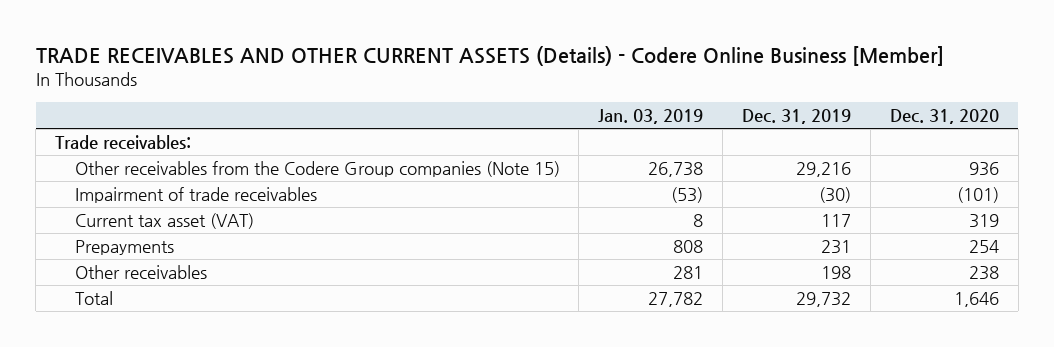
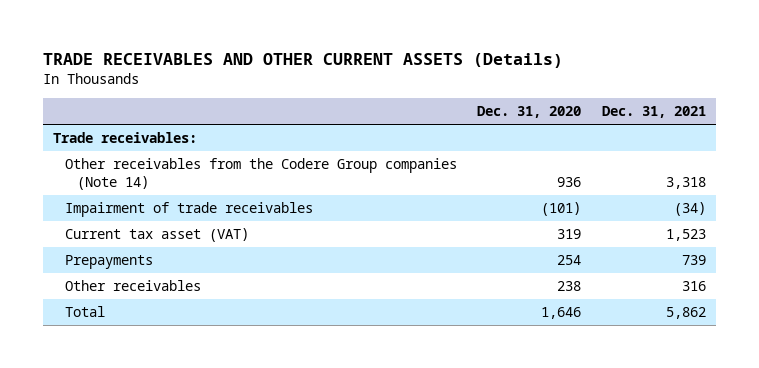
- TRADE RECEIVABLES AND OTHER CURRENT ASSETS (Details) - Codere Online Business [Member]
+ TRADE RECEIVABLES AND OTHER CURRENT ASSETS (Details)
- | Jan. 03, 2019 | Dec. 31, 2019 | Dec. 31, 2020
+ | Dec. 31, 2020 | Dec. 31, 2021
- Other receivables from the Codere Group companies (Note 15) | 26,738 | 29,216 | 936
+ Other receivables from the Codere Group companies (Note 14) | 936 | 3,318

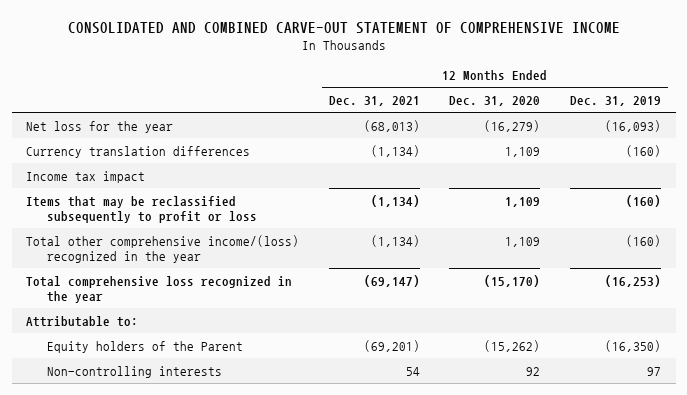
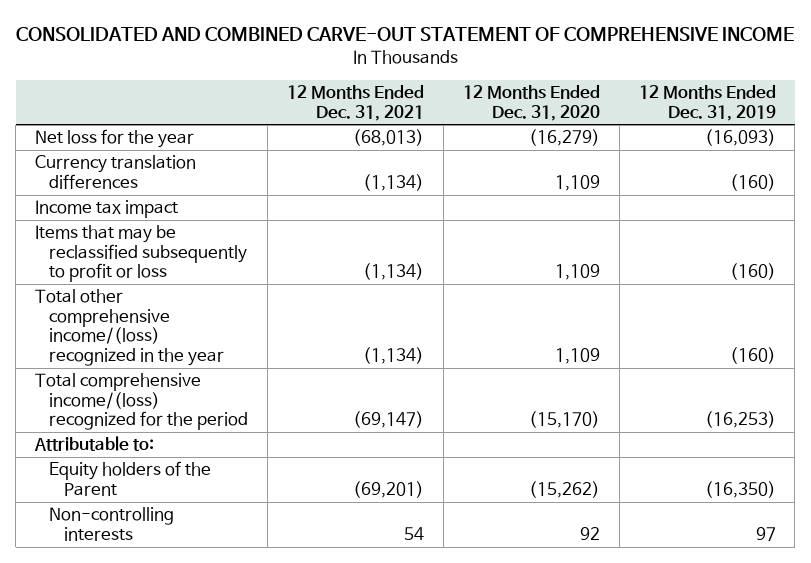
- Total comprehensive loss recognized in the year | (69,147) | (15,170) | (16,253)
+ Total comprehensive income/(loss) recognized for the period | (69,147) | (15,170) | (16,253)

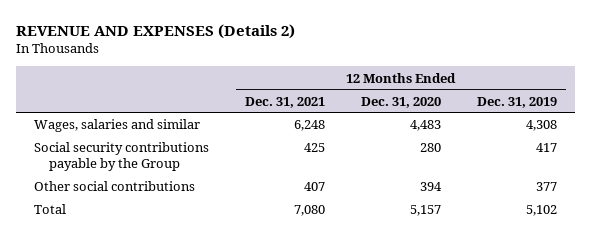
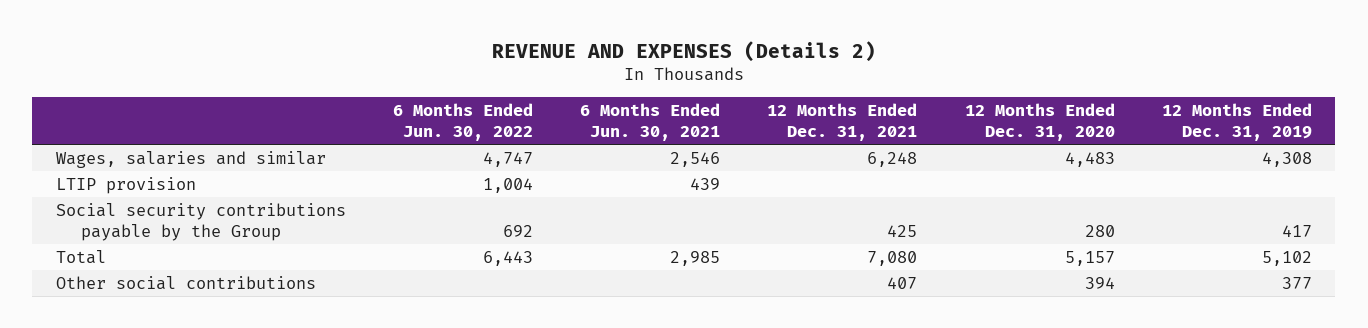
- | 12 Months Ended Dec. 31, 2021 | 12 Months Ended Dec. 31, 2020 | 12 Months Ended Dec. 31, 2019
+ | 6 Months Ended Jun. 30, 2022 | 6 Months Ended Jun. 30, 2021 | 12 Months Ended Dec. 31, 2021 | 12 Months Ended Dec. 31, 2020 | 12 Months Ended Dec. 31, 2019
+ LTIP provision | 1,004 | 439 | | |
moved down: Other social contributions | | | 407 | 394 | 377

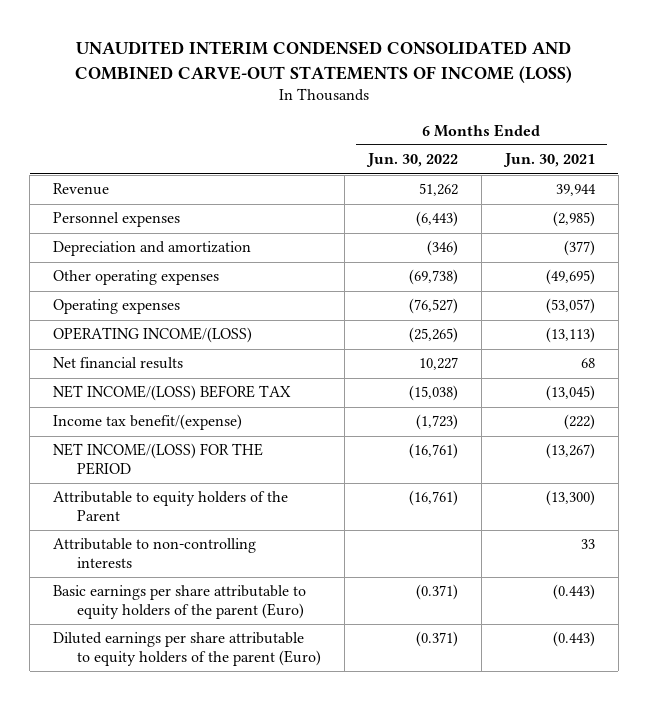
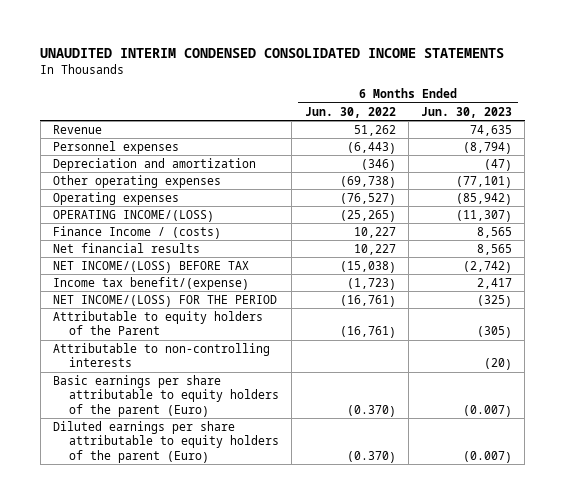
- UNAUDITED INTERIM CONDENSED CONSOLIDATED AND COMBINED CARVE-OUT STATEMENTS OF INCOME (LOSS)
+ UNAUDITED INTERIM CONDENSED CONSOLIDATED INCOME STATEMENTS
- | 6 Months Ended Jun. 30, 2022 | 6 Months Ended Jun. 30, 2021
+ | 6 Months Ended Jun. 30, 2022 | 6 Months Ended Jun. 30, 2023
+ Finance Income / (costs) | 10,227 | 8,565
- Basic earnings per share attributable to equity holders of the parent (Euro) | (0.371) | (0.443)
- Diluted earnings per share attributable to equity holders of the parent (Euro) | (0.371) | (0.443)
+ Basic earnings per share attributable to equity holders of the parent (Euro) | (0.370) | (0.007)
+ Diluted earnings per share attributable to equity holders of the parent (Euro) | (0.370) | (0.007)

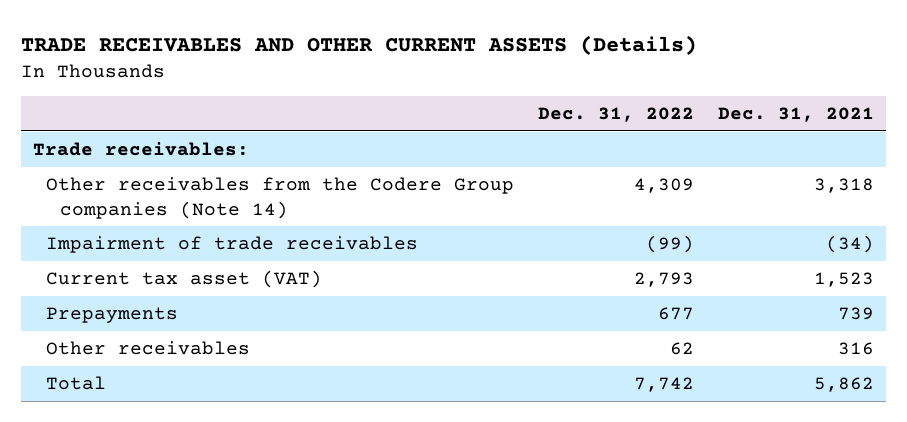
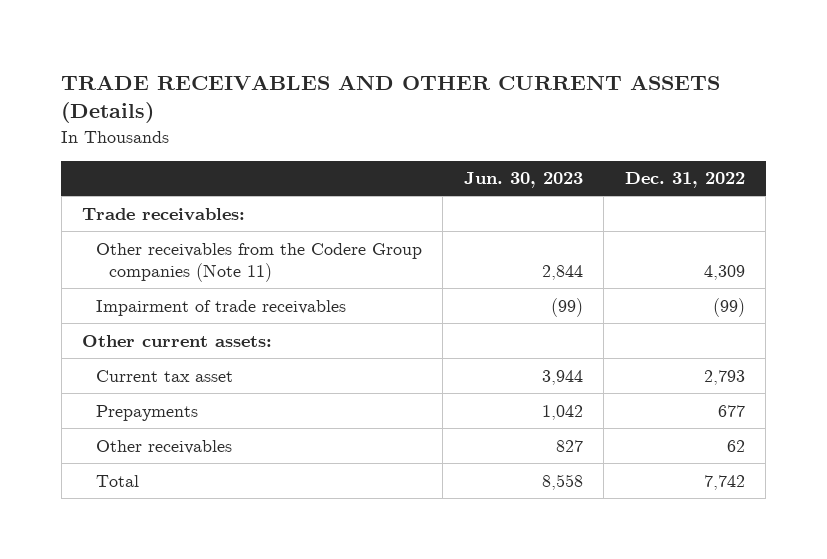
- | Dec. 31, 2022 | Dec. 31, 2021
+ | Jun. 30, 2023 | Dec. 31, 2022
- Other receivables from the Codere Group companies (Note 14) | 4,309 | 3,318
+ Other receivables from the Codere Group companies (Note 11) | 2,844 | 4,309
- Current tax asset (VAT) | 2,793 | 1,523
+ Other current assets:
+ Current tax asset | 3,944 | 2,793

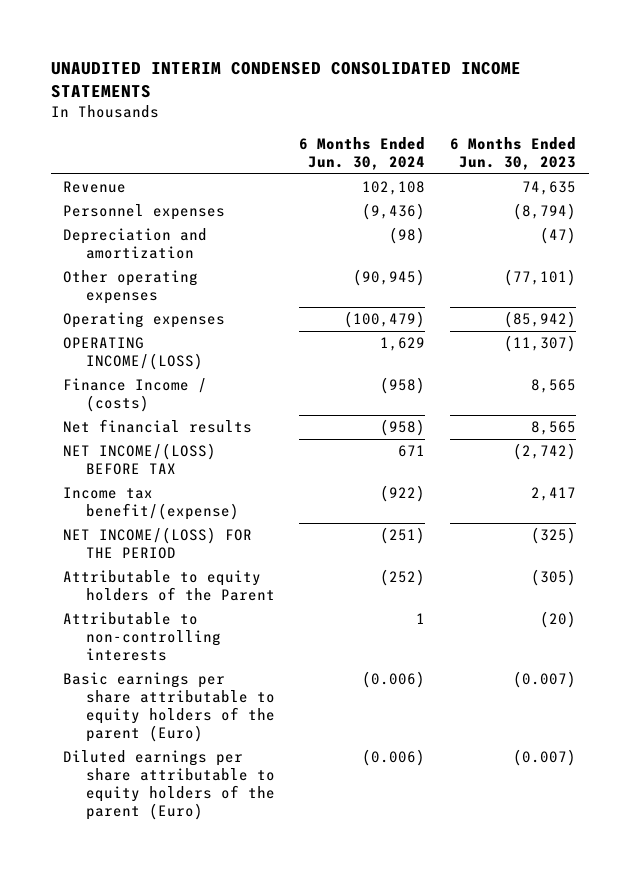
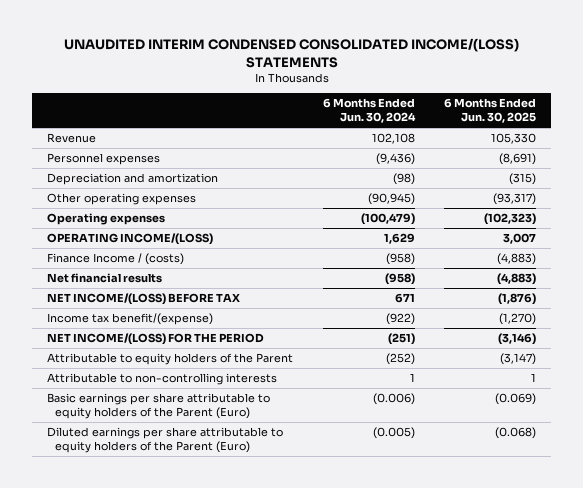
- UNAUDITED INTERIM CONDENSED CONSOLIDATED INCOME STATEMENTS
+ UNAUDITED INTERIM CONDENSED CONSOLIDATED INCOME/(LOSS) STATEMENTS
- | 6 Months Ended Jun. 30, 2024 | 6 Months Ended Jun. 30, 2023
+ | 6 Months Ended Jun. 30, 2024 | 6 Months Ended Jun. 30, 2025
- Basic earnings per share attributable to equity holders of the parent (Euro) | (0.006) | (0.007)
- Diluted earnings per share attributable to equity holders of the parent (Euro) | (0.006) | (0.007)
+ Basic earnings per share attributable to equity holders of the Parent (Euro) | (0.006) | (0.069)
+ Diluted earnings per share attributable to equity holders of the Parent (Euro) | (0.005) | (0.068)

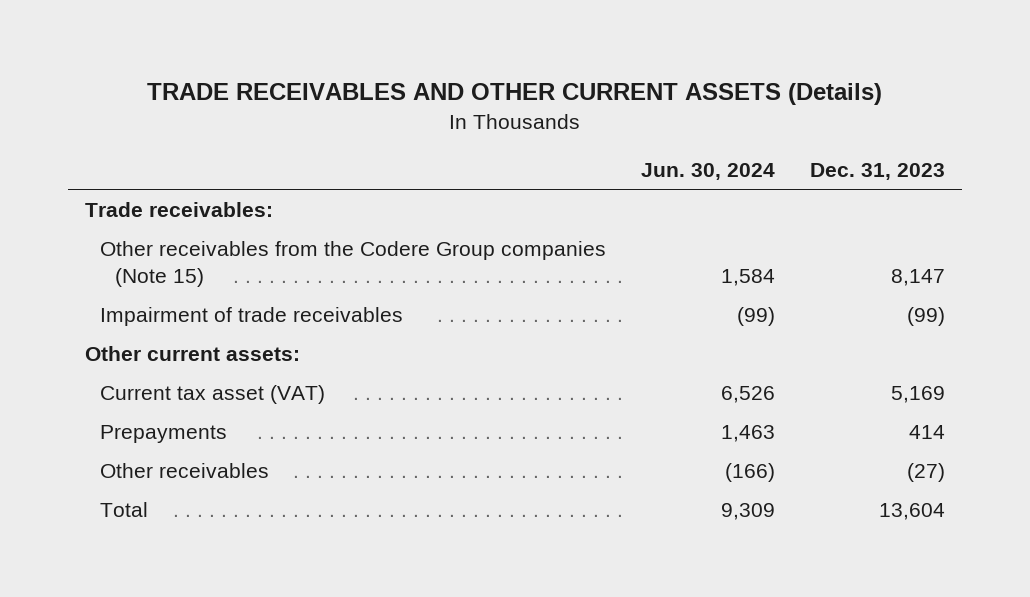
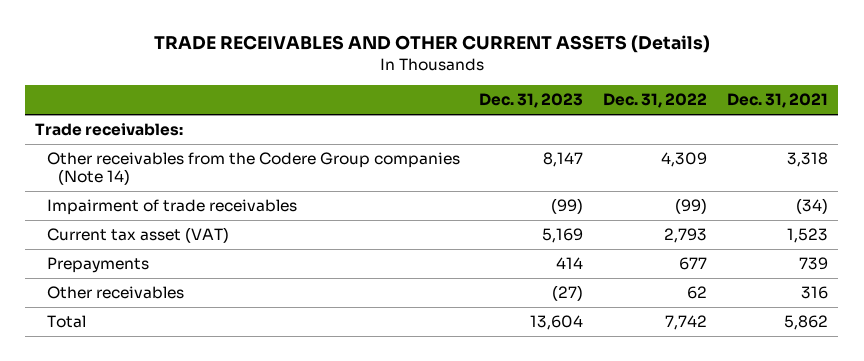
- | Jun. 30, 2024 | Dec. 31, 2023
+ | Dec. 31, 2023 | Dec. 31, 2022 | Dec. 31, 2021
- Other receivables from the Codere Group companies (Note 15) | 1,584 | 8,147
+ Other receivables from the Codere Group companies (Note 14) | 8,147 | 4,309 | 3,318
- Other current assets:

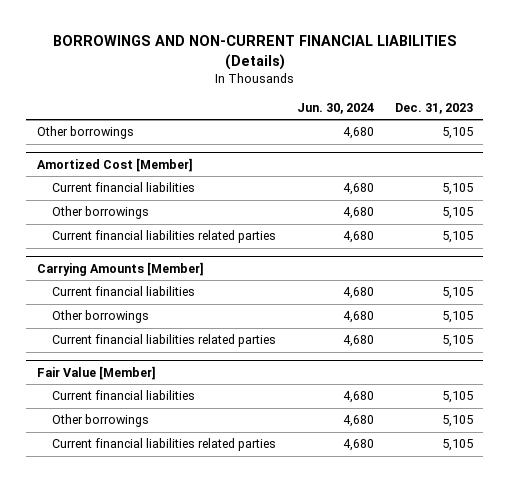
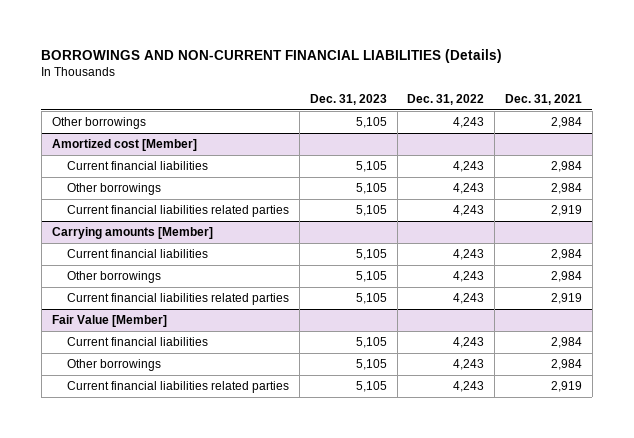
- | Jun. 30, 2024 | Dec. 31, 2023
+ | Dec. 31, 2023 | Dec. 31, 2022 | Dec. 31, 2021
- Amortized Cost [Member]
+ Amortized cost [Member]
- Carrying Amounts [Member]
+ Carrying amounts [Member]

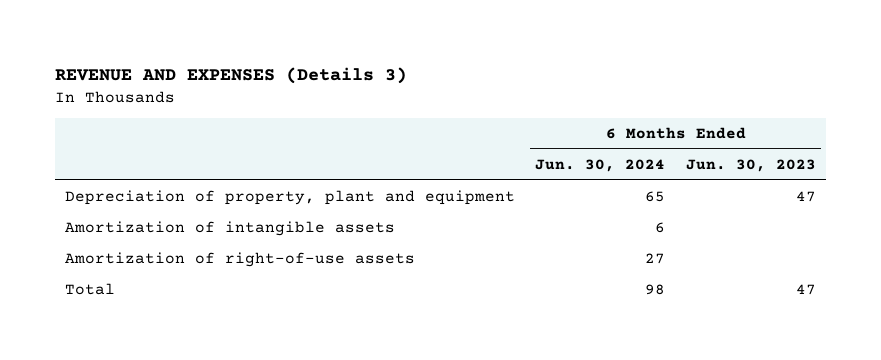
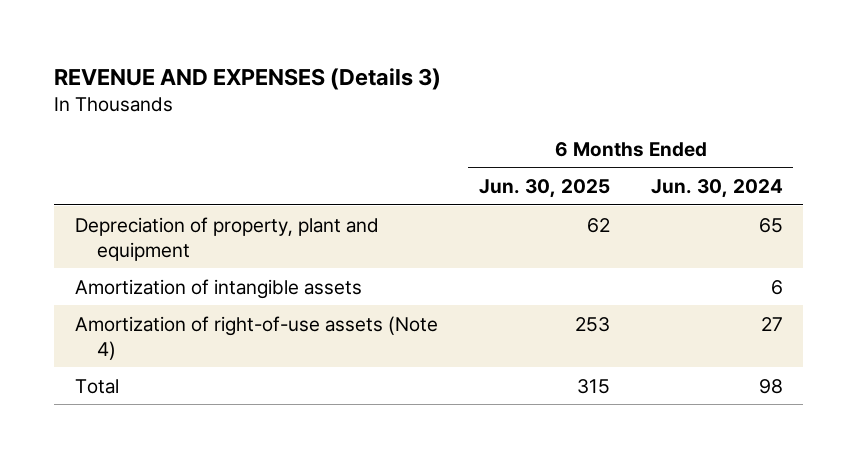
- | 6 Months Ended Jun. 30, 2024 | 6 Months Ended Jun. 30, 2023
+ | 6 Months Ended Jun. 30, 2025 | 6 Months Ended Jun. 30, 2024
- Amortization of right-of-use assets | 27 |
+ Amortization of right-of-use assets (Note 4) | 253 | 27

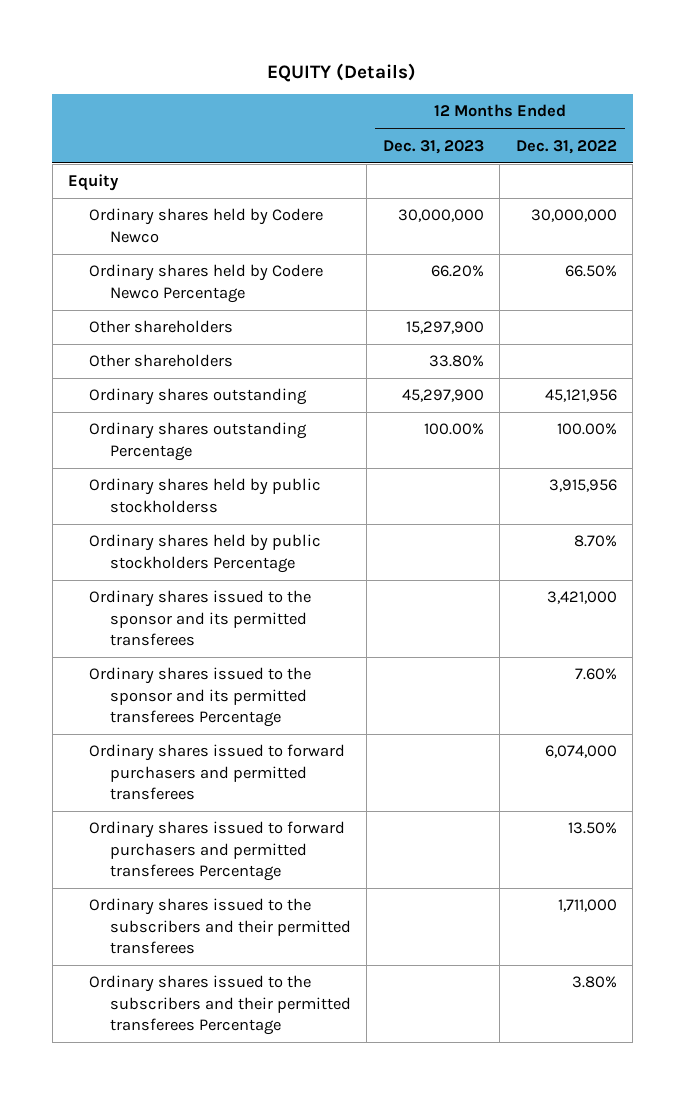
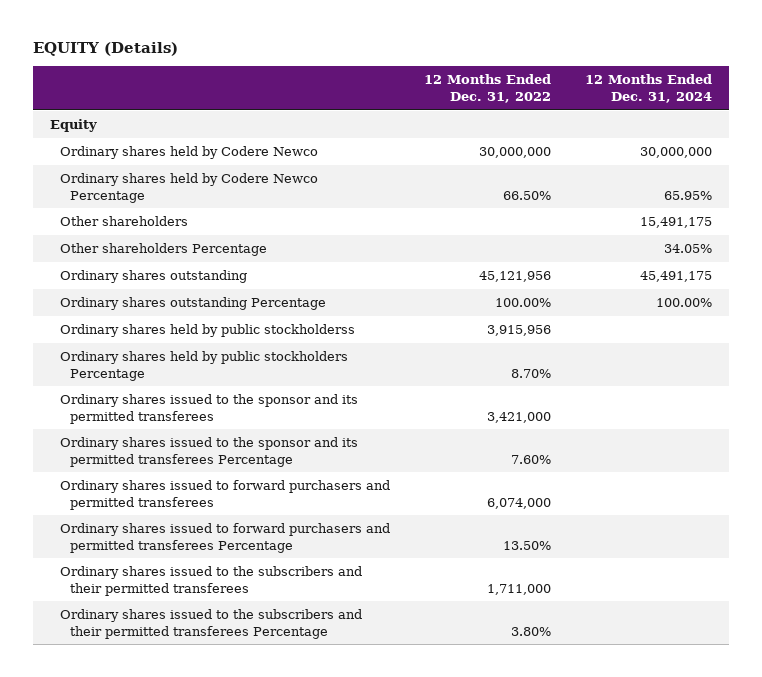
- | 12 Months Ended Dec. 31, 2023 | 12 Months Ended Dec. 31, 2022
+ | 12 Months Ended Dec. 31, 2022 | 12 Months Ended Dec. 31, 2024
- Other shareholders | 33.80% |
+ Other shareholders Percentage | | 34.05%

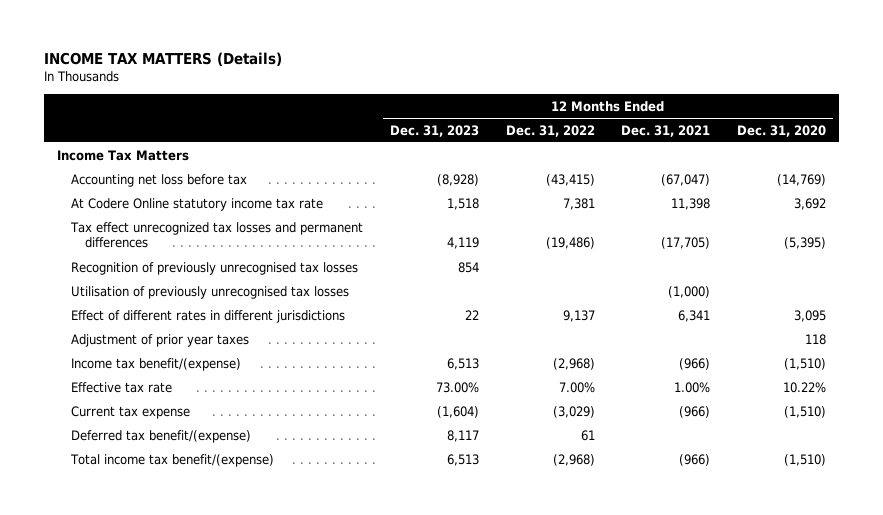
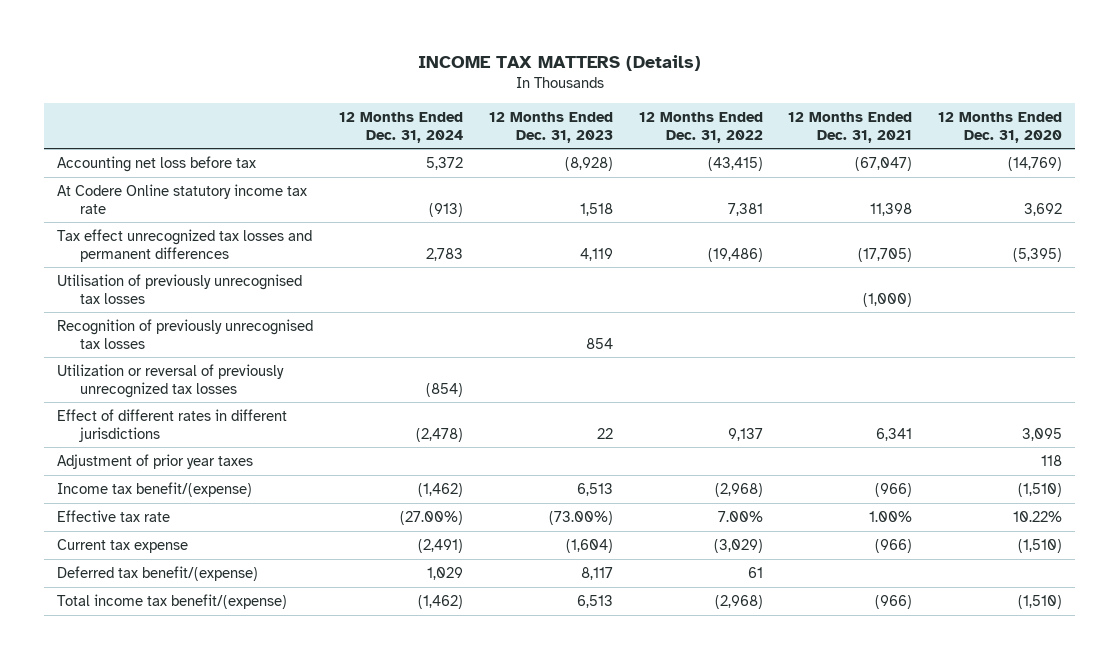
- | 12 Months Ended Dec. 31, 2023 | 12 Months Ended Dec. 31, 2022 | 12 Months Ended Dec. 31, 2021 | 12 Months Ended Dec. 31, 2020
+ | 12 Months Ended Dec. 31, 2024 | 12 Months Ended Dec. 31, 2023 | 12 Months Ended Dec. 31, 2022 | 12 Months Ended Dec. 31, 2021 | 12 Months Ended Dec. 31, 2020
- Income Tax Matters
moved down: Recognition of previously unrecognised tax losses | | 854 | | |
+ Utilization or reversal of previously unrecognized tax losses | (854) | | | |
- Effective tax rate | 73.00% | 7.00% | 1.00% | 10.22%
+ Effective tax rate | (27.00%) | (73.00%) | 7.00% | 1.00% | 10.22%

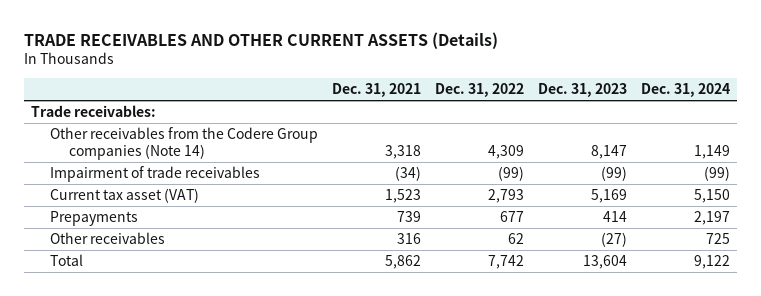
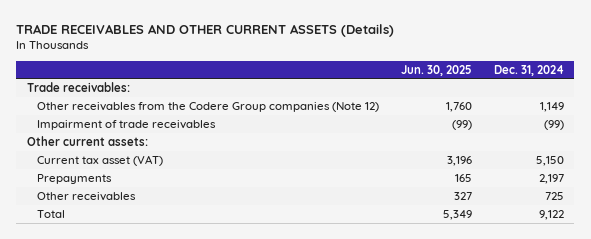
- | Dec. 31, 2021 | Dec. 31, 2022 | Dec. 31, 2023 | Dec. 31, 2024
+ | Jun. 30, 2025 | Dec. 31, 2024
- Other receivables from the Codere Group companies (Note 14) | 3,318 | 4,309 | 8,147 | 1,149
+ Other receivables from the Codere Group companies (Note 12) | 1,760 | 1,149
+ Other current assets:

